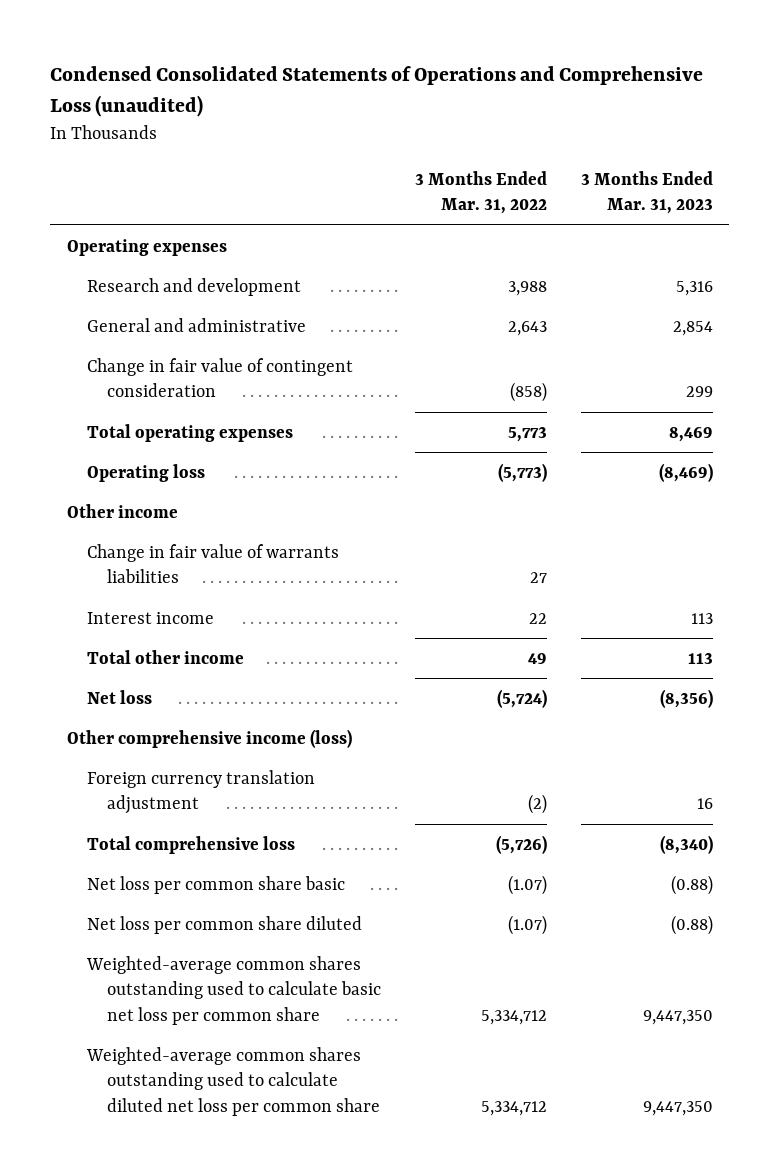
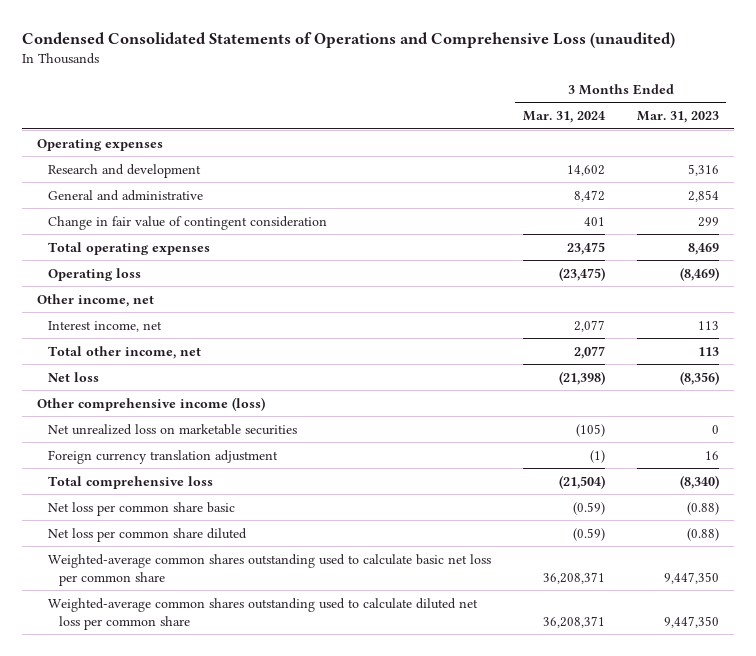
- | 3 Months Ended Mar. 31, 2022 | 3 Months Ended Mar. 31, 2023
+ | 3 Months Ended Mar. 31, 2024 | 3 Months Ended Mar. 31, 2023
- Other income
- Change in fair value of warrants liabilities | 27 |
- Interest income | 22 | 113
- Total other income | 49 | 113
+ Other income, net
+ Interest income, net | 2,077 | 113
+ Total other income, net | 2,077 | 113
+ Net unrealized loss on marketable securities | (105) | 0

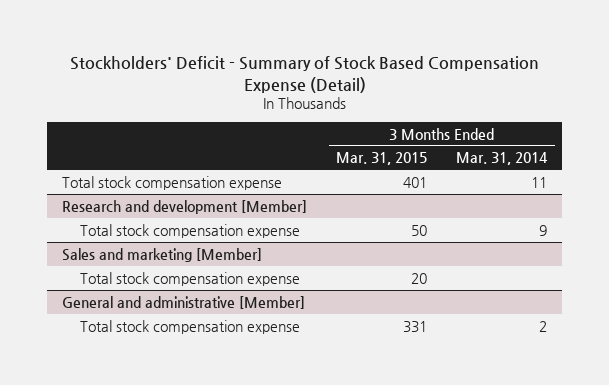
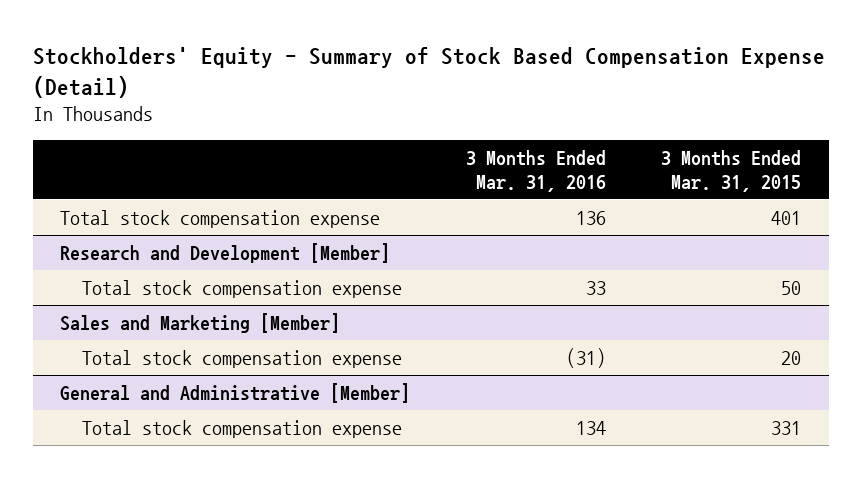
- Stockholders' Deficit - Summary of Stock Based Compensation Expense (Detail)
+ Stockholders' Equity - Summary of Stock Based Compensation Expense (Detail)
- | 3 Months Ended Mar. 31, 2015 | 3 Months Ended Mar. 31, 2014
+ | 3 Months Ended Mar. 31, 2016 | 3 Months Ended Mar. 31, 2015
- Research and development [Member]
+ Research and Development [Member]
- Sales and marketing [Member]
+ Sales and Marketing [Member]
- General and administrative [Member]
+ General and Administrative [Member]

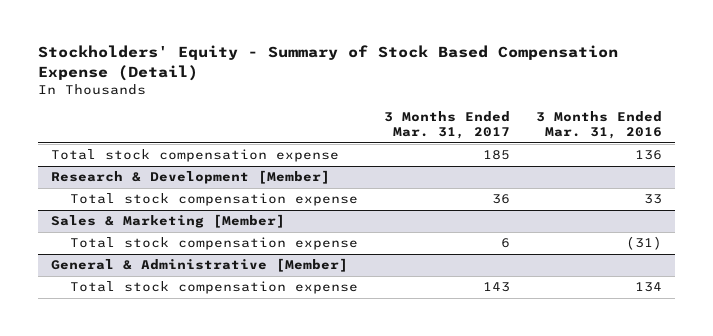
- | 3 Months Ended Mar. 31, 2016 | 3 Months Ended Mar. 31, 2015
+ | 3 Months Ended Mar. 31, 2017 | 3 Months Ended Mar. 31, 2016
- Research and Development [Member]
+ Research & Development [Member]
- Sales and Marketing [Member]
+ Sales & Marketing [Member]
- General and Administrative [Member]
+ General & Administrative [Member]

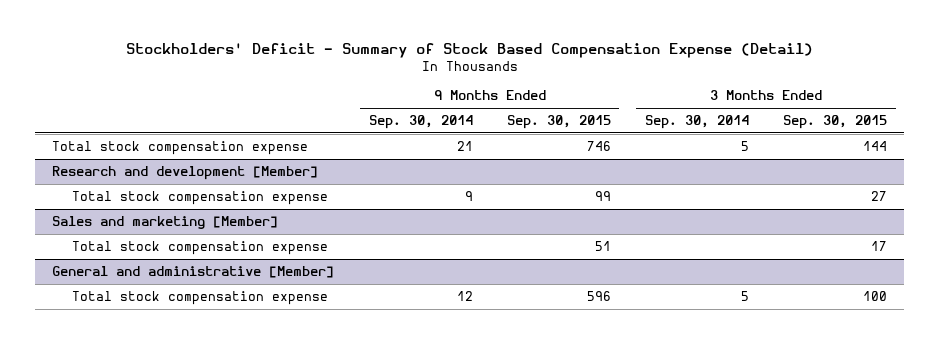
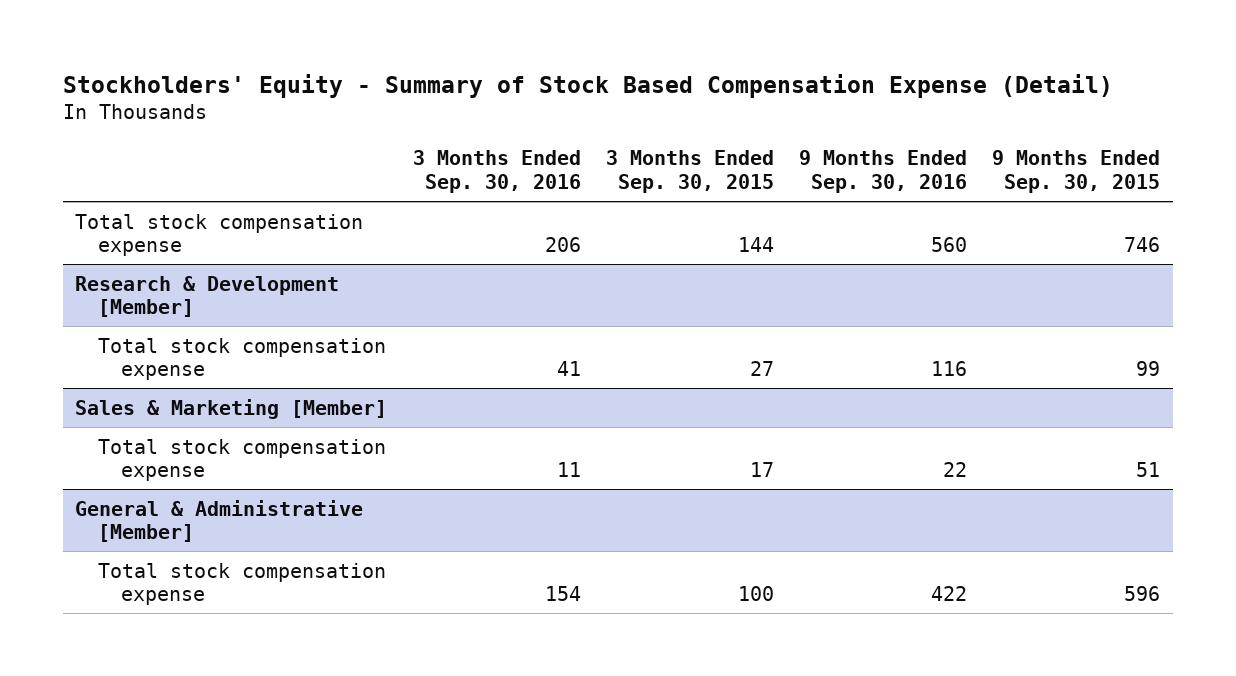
- Stockholders' Deficit - Summary of Stock Based Compensation Expense (Detail)
+ Stockholders' Equity - Summary of Stock Based Compensation Expense (Detail)
- | 9 Months Ended Sep. 30, 2014 | 9 Months Ended Sep. 30, 2015 | 3 Months Ended Sep. 30, 2014 | 3 Months Ended Sep. 30, 2015
+ | 3 Months Ended Sep. 30, 2016 | 3 Months Ended Sep. 30, 2015 | 9 Months Ended Sep. 30, 2016 | 9 Months Ended Sep. 30, 2015
- Research and development [Member]
+ Research & Development [Member]
- Sales and marketing [Member]
+ Sales & Marketing [Member]
- General and administrative [Member]
+ General & Administrative [Member]

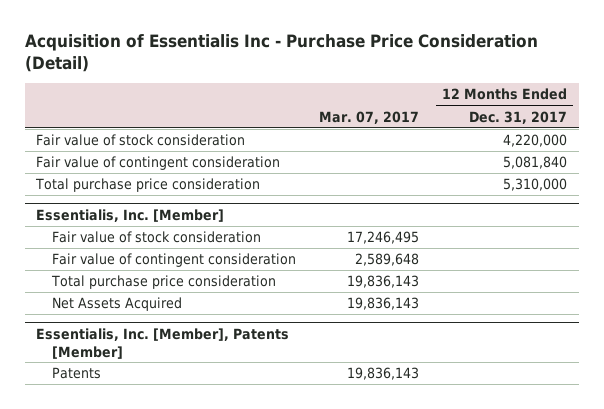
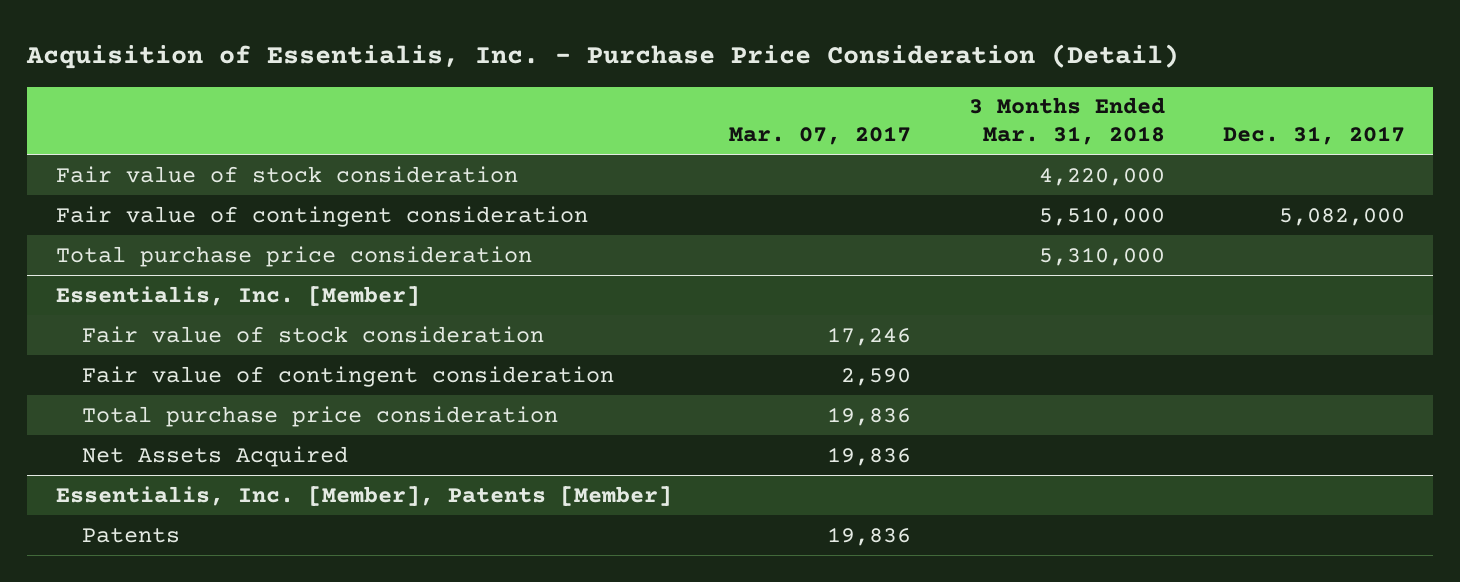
- Acquisition of Essentialis Inc - Purchase Price Consideration (Detail)
+ Acquisition of Essentialis, Inc. - Purchase Price Consideration (Detail)
- | Mar. 07, 2017 | 12 Months Ended Dec. 31, 2017
+ | Mar. 07, 2017 | 3 Months Ended Mar. 31, 2018 | Dec. 31, 2017
@ Essentialis, Inc. [Member]
- Fair value of stock consideration | 17,246,495 |
- Fair value of contingent consideration | 2,589,648 |
- Total purchase price consideration | 19,836,143 |
- Net Assets Acquired | 19,836,143 |
+ Fair value of stock consideration | 17,246 | |
+ Fair value of contingent consideration | 2,590 | |
+ Total purchase price consideration | 19,836 | |
+ Net Assets Acquired | 19,836 | |
@ Essentialis, Inc. [Member], Patents [Member]
- Patents | 19,836,143 |
+ Patents | 19,836 | |

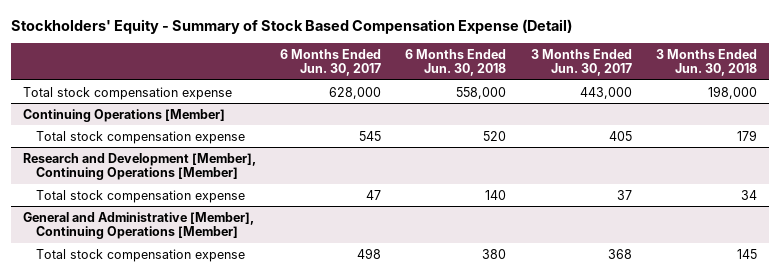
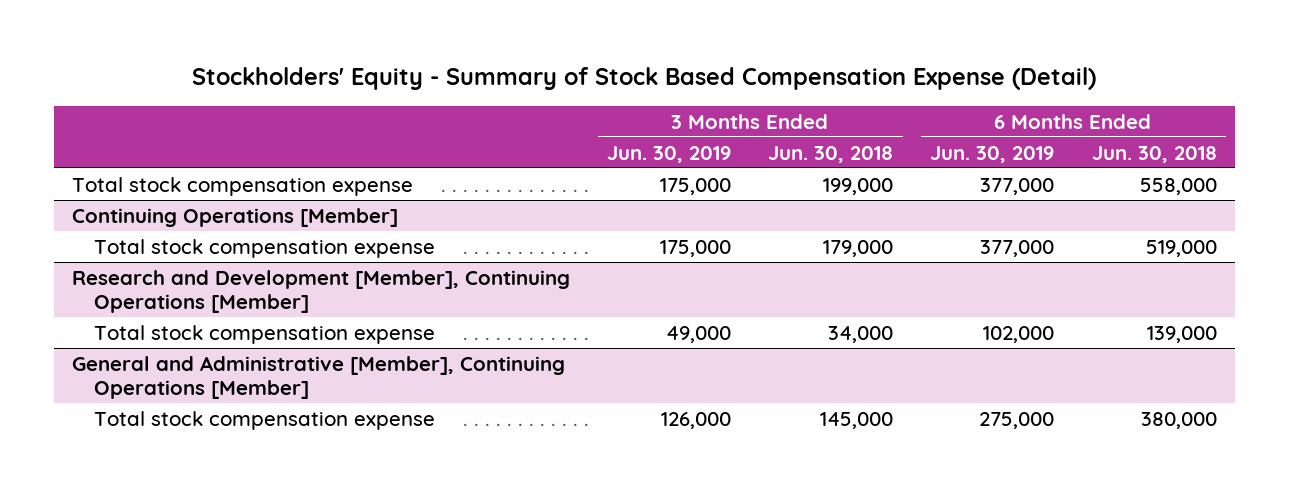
- | 6 Months Ended Jun. 30, 2017 | 6 Months Ended Jun. 30, 2018 | 3 Months Ended Jun. 30, 2017 | 3 Months Ended Jun. 30, 2018
+ | 3 Months Ended Jun. 30, 2019 | 3 Months Ended Jun. 30, 2018 | 6 Months Ended Jun. 30, 2019 | 6 Months Ended Jun. 30, 2018
- Total stock compensation expense | 628,000 | 558,000 | 443,000 | 198,000
+ Total stock compensation expense | 175,000 | 199,000 | 377,000 | 558,000
@ Continuing Operations [Member]
- Total stock compensation expense | 545 | 520 | 405 | 179
+ Total stock compensation expense | 175,000 | 179,000 | 377,000 | 519,000
@ Research and Development [Member], Continuing Operations [Member]
- Total stock compensation expense | 47 | 140 | 37 | 34
+ Total stock compensation expense | 49,000 | 34,000 | 102,000 | 139,000
@ General and Administrative [Member], Continuing Operations [Member]
- Total stock compensation expense | 498 | 380 | 368 | 145
+ Total stock compensation expense | 126,000 | 145,000 | 275,000 | 380,000

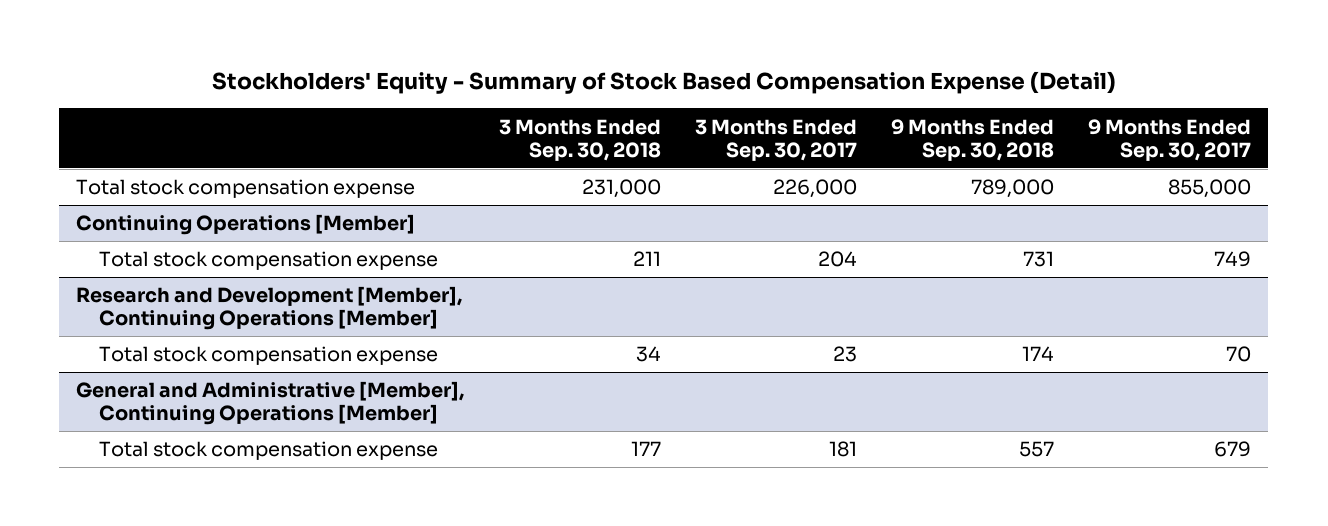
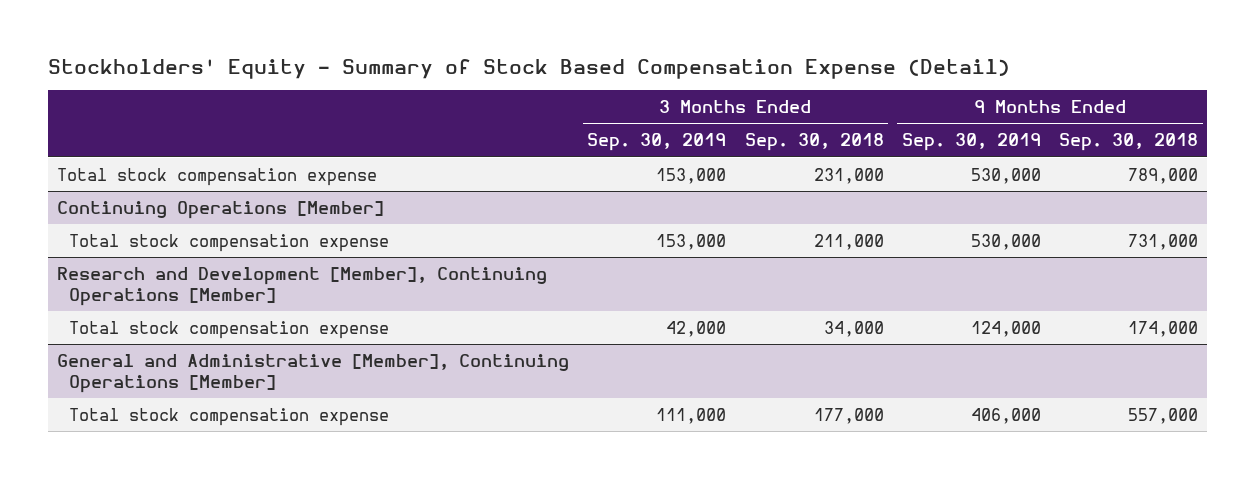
- | 3 Months Ended Sep. 30, 2018 | 3 Months Ended Sep. 30, 2017 | 9 Months Ended Sep. 30, 2018 | 9 Months Ended Sep. 30, 2017
+ | 3 Months Ended Sep. 30, 2019 | 3 Months Ended Sep. 30, 2018 | 9 Months Ended Sep. 30, 2019 | 9 Months Ended Sep. 30, 2018
@ Continuing Operations [Member]
- Total stock compensation expense | 211 | 204 | 731 | 749
+ Total stock compensation expense | 153,000 | 211,000 | 530,000 | 731,000
@ Research and Development [Member], Continuing Operations [Member]
- Total stock compensation expense | 34 | 23 | 174 | 70
+ Total stock compensation expense | 42,000 | 34,000 | 124,000 | 174,000
@ General and Administrative [Member], Continuing Operations [Member]
- Total stock compensation expense | 177 | 181 | 557 | 679
+ Total stock compensation expense | 111,000 | 177,000 | 406,000 | 557,000

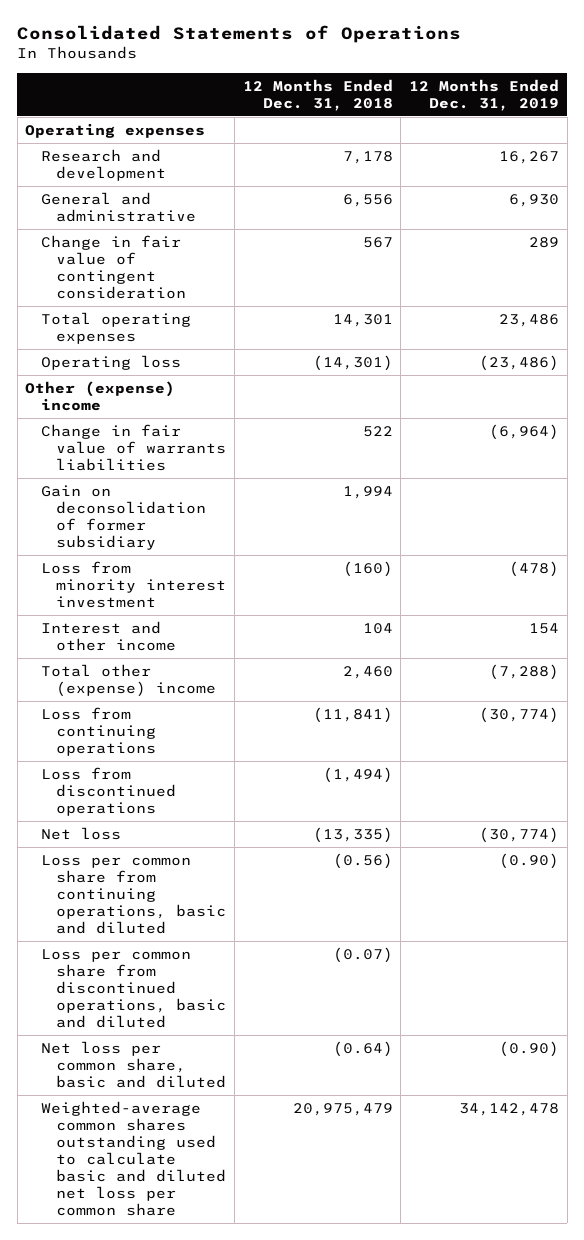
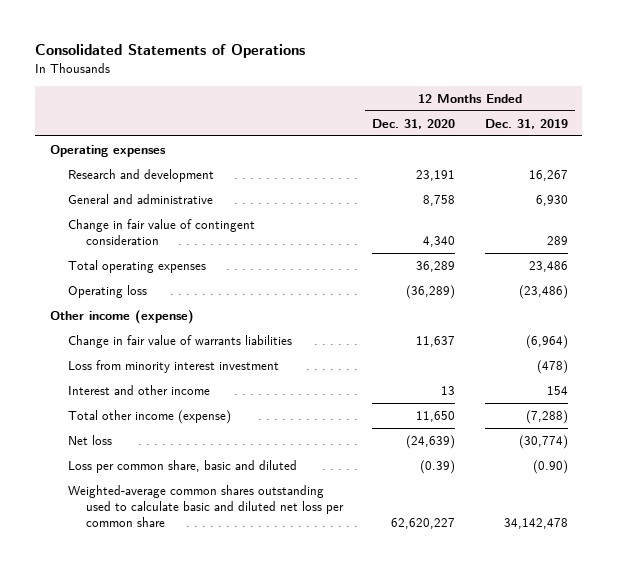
- | 12 Months Ended Dec. 31, 2018 | 12 Months Ended Dec. 31, 2019
+ | 12 Months Ended Dec. 31, 2020 | 12 Months Ended Dec. 31, 2019
- Other (expense) income
+ Other income (expense)
- Gain on deconsolidation of former subsidiary | 1,994 |
- Total other (expense) income | 2,460 | (7,288)
- Loss from continuing operations | (11,841) | (30,774)
- Loss from discontinued operations | (1,494) |
+ Total other income (expense) | 11,650 | (7,288)
- Loss per common share from continuing operations, basic and diluted | (0.56) | (0.90)
- Loss per common share from discontinued operations, basic and diluted | (0.07) |
- Net loss per common share, basic and diluted | (0.64) | (0.90)
+ Loss per common share, basic and diluted | (0.39) | (0.90)

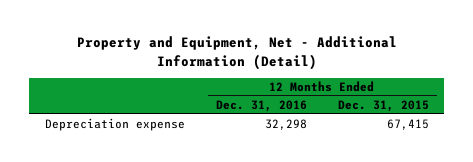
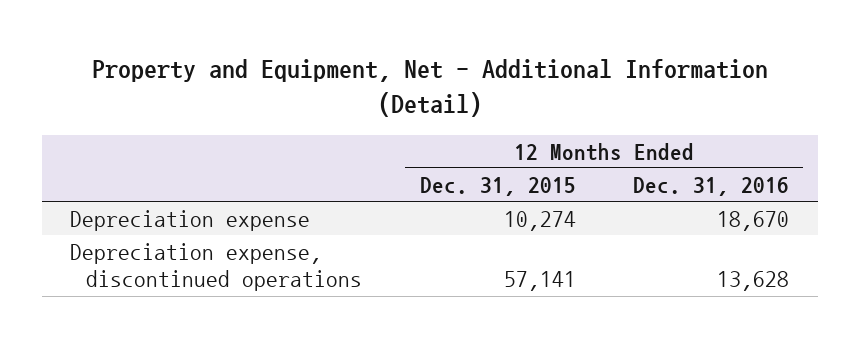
- | 12 Months Ended Dec. 31, 2016 | 12 Months Ended Dec. 31, 2015
+ | 12 Months Ended Dec. 31, 2015 | 12 Months Ended Dec. 31, 2016
- Depreciation expense | 32,298 | 67,415
+ Depreciation expense | 10,274 | 18,670
+ Depreciation expense, discontinued operations | 57,141 | 13,628

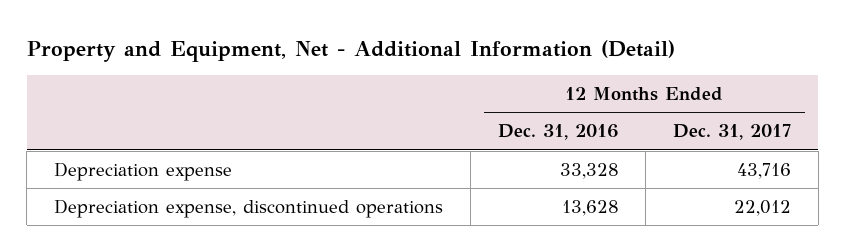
- | 12 Months Ended Dec. 31, 2015 | 12 Months Ended Dec. 31, 2016
+ | 12 Months Ended Dec. 31, 2016 | 12 Months Ended Dec. 31, 2017
- Depreciation expense | 10,274 | 18,670
+ Depreciation expense | 33,328 | 43,716

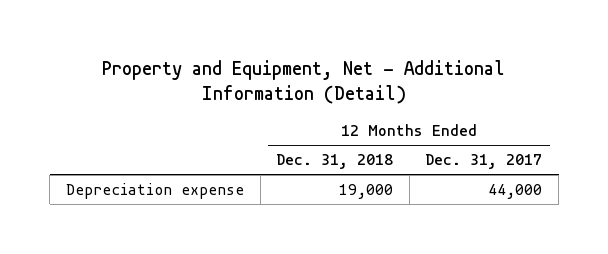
- | 12 Months Ended Dec. 31, 2016 | 12 Months Ended Dec. 31, 2017
+ | 12 Months Ended Dec. 31, 2018 | 12 Months Ended Dec. 31, 2017
- Depreciation expense | 33,328 | 43,716
- Depreciation expense, discontinued operations | 13,628 | 22,012
+ Depreciation expense | 19,000 | 44,000

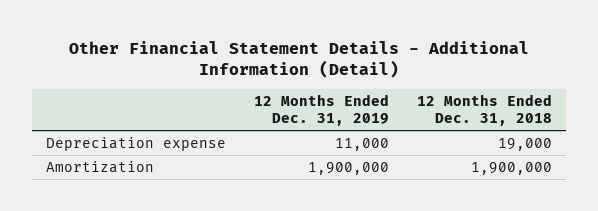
- Property and Equipment, Net - Additional Information (Detail)
+ Other Financial Statement Details - Additional Information (Detail)
- | 12 Months Ended Dec. 31, 2018 | 12 Months Ended Dec. 31, 2017
+ | 12 Months Ended Dec. 31, 2019 | 12 Months Ended Dec. 31, 2018
+ Amortization | 1,900,000 | 1,900,000

